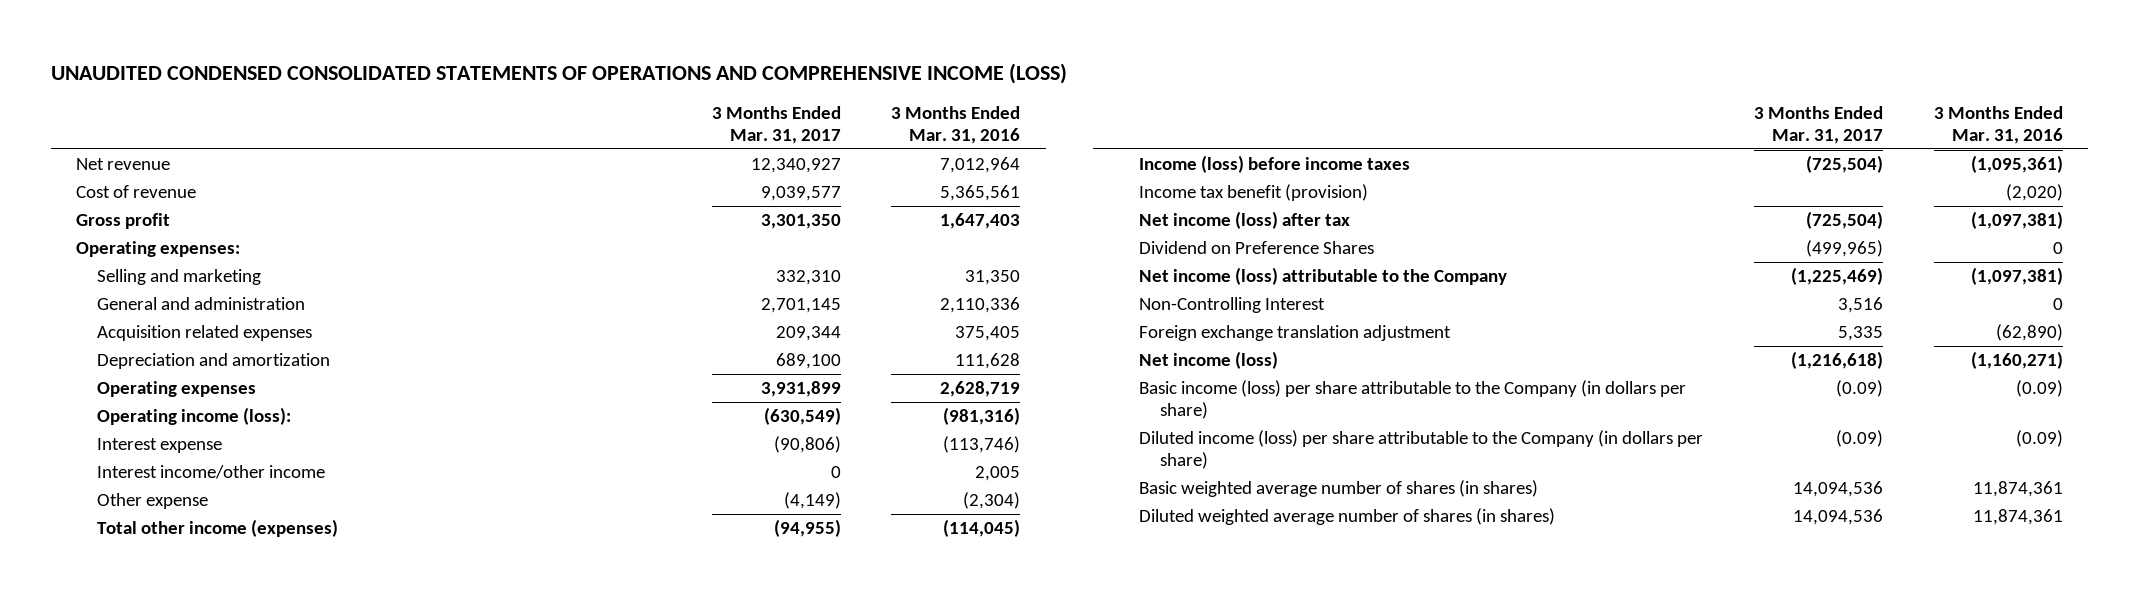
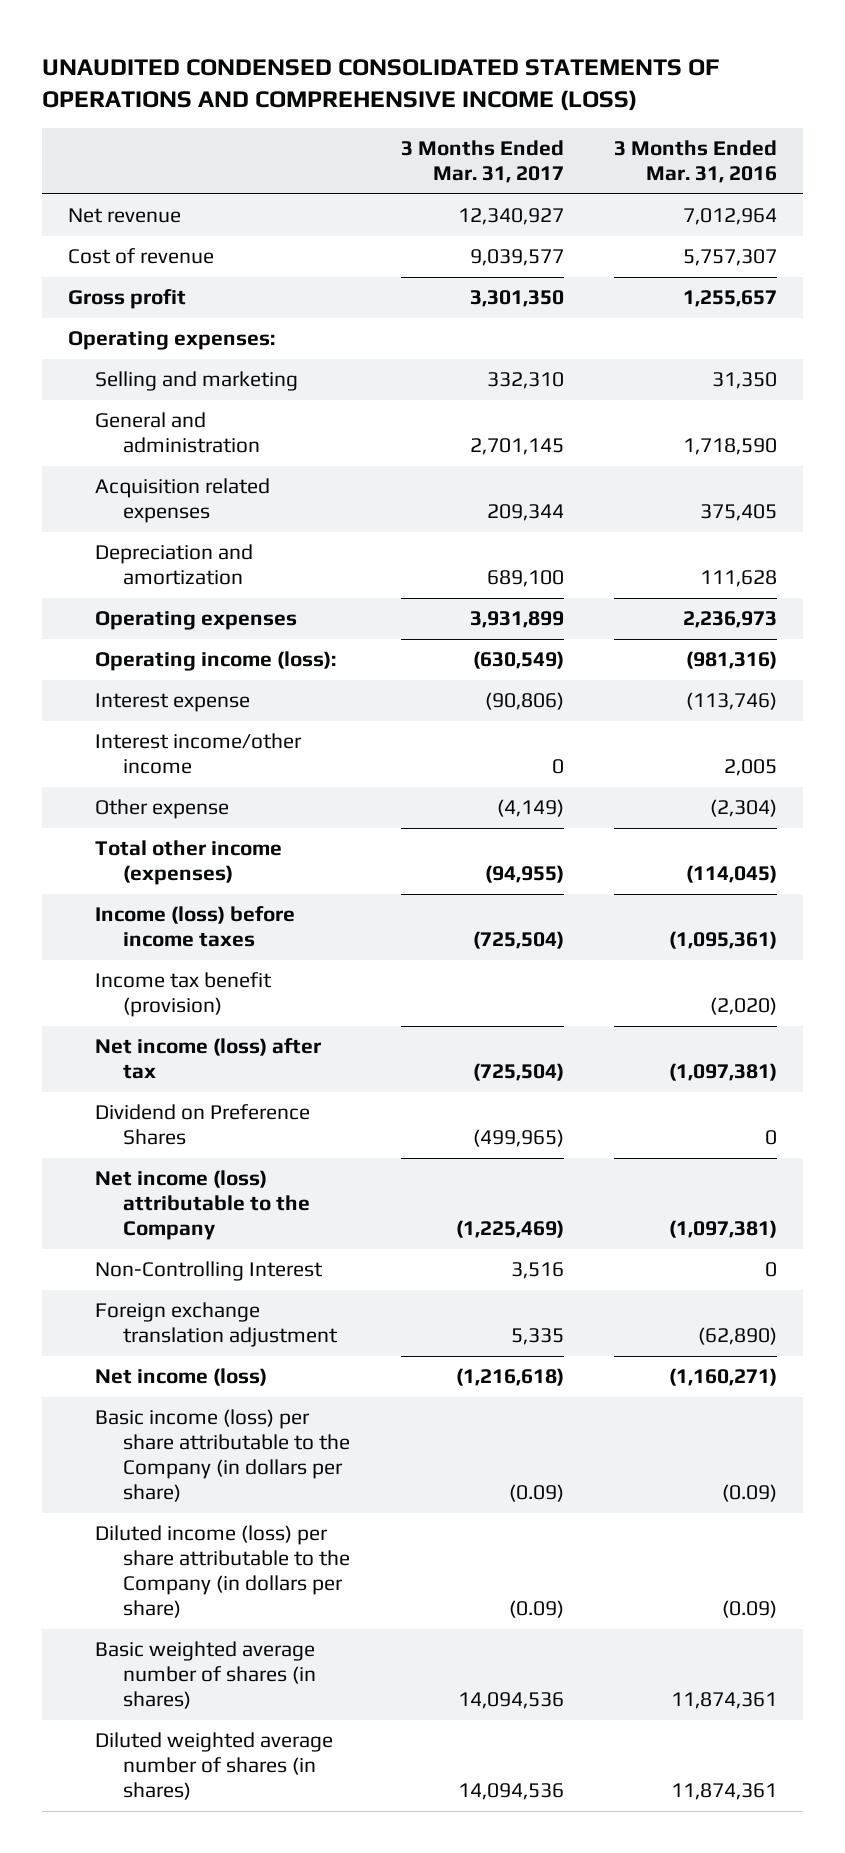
- Cost of revenue | 9,039,577 | 5,365,561
- Gross profit | 3,301,350 | 1,647,403
+ Cost of revenue | 9,039,577 | 5,757,307
+ Gross profit | 3,301,350 | 1,255,657
- General and administration | 2,701,145 | 2,110,336
+ General and administration | 2,701,145 | 1,718,590
- Operating expenses | 3,931,899 | 2,628,719
+ Operating expenses | 3,931,899 | 2,236,973

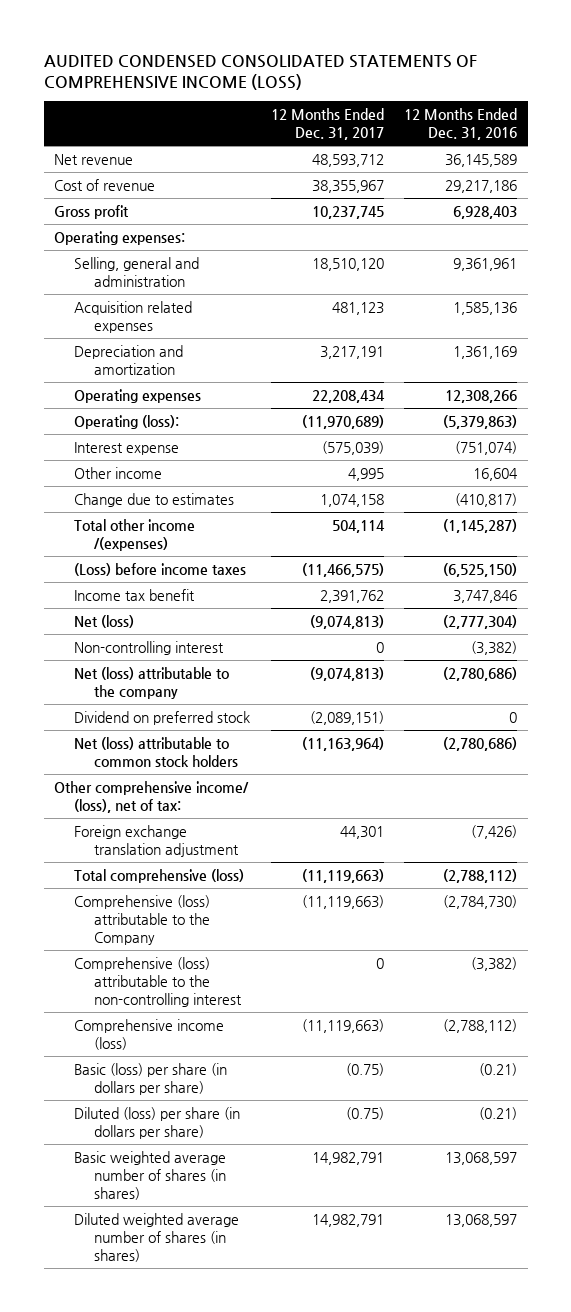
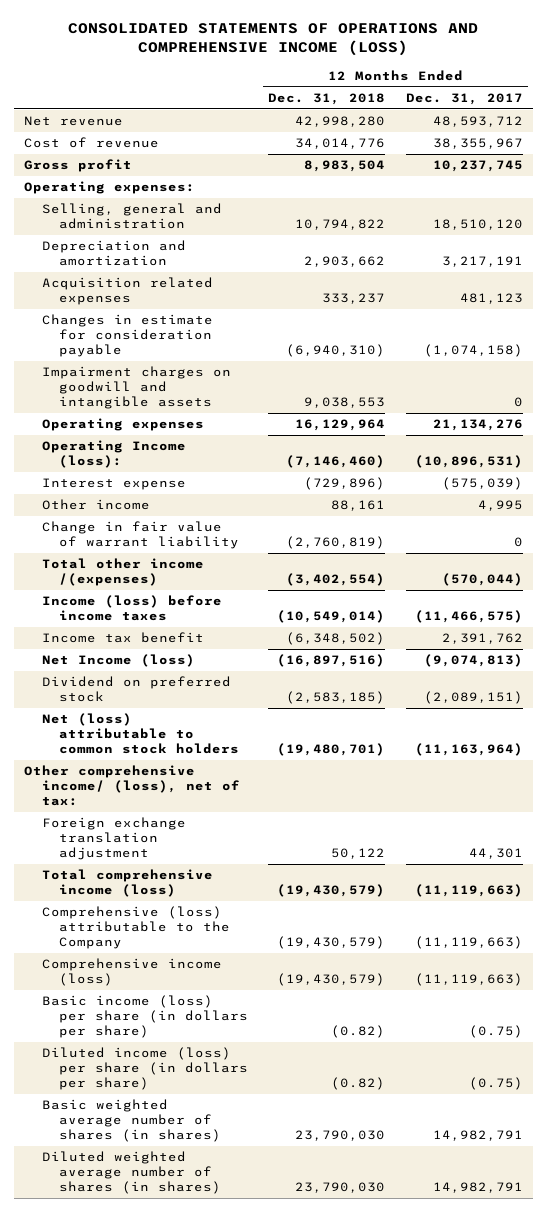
- AUDITED CONDENSED CONSOLIDATED STATEMENTS OF COMPREHENSIVE INCOME (LOSS)
+ CONSOLIDATED STATEMENTS OF OPERATIONS AND COMPREHENSIVE INCOME (LOSS)
- | 12 Months Ended Dec. 31, 2017 | 12 Months Ended Dec. 31, 2016
+ | 12 Months Ended Dec. 31, 2018 | 12 Months Ended Dec. 31, 2017
- Operating expenses | 22,208,434 | 12,308,266
- Operating (loss): | (11,970,689) | (5,379,863)
moved down: Acquisition related expenses | 333,237 | 481,123
+ Changes in estimate for consideration payable | (6,940,310) | (1,074,158)
+ Impairment charges on goodwill and intangible assets | 9,038,553 | 0
+ Operating expenses | 16,129,964 | 21,134,276
+ Operating Income (loss): | (7,146,460) | (10,896,531)
- Change due to estimates | 1,074,158 | (410,817)
- Total other income /(expenses) | 504,114 | (1,145,287)
- (Loss) before income taxes | (11,466,575) | (6,525,150)
+ Change in fair value of warrant liability | (2,760,819) | 0
+ Total other income /(expenses) | (3,402,554) | (570,044)
+ Income (loss) before income taxes | (10,549,014) | (11,466,575)
- Net (loss) | (9,074,813) | (2,777,304)
- Non-controlling interest | 0 | (3,382)
- Net (loss) attributable to the company | (9,074,813) | (2,780,686)
+ Net Income (loss) | (16,897,516) | (9,074,813)
- Total comprehensive (loss) | (11,119,663) | (2,788,112)
+ Total comprehensive income (loss) | (19,430,579) | (11,119,663)
- Comprehensive (loss) attributable to the non-controlling interest | 0 | (3,382)
- Basic (loss) per share (in dollars per share) | (0.75) | (0.21)
- Diluted (loss) per share (in dollars per share) | (0.75) | (0.21)
+ Basic income (loss) per share (in dollars per share) | (0.82) | (0.75)
+ Diluted income (loss) per share (in dollars per share) | (0.82) | (0.75)

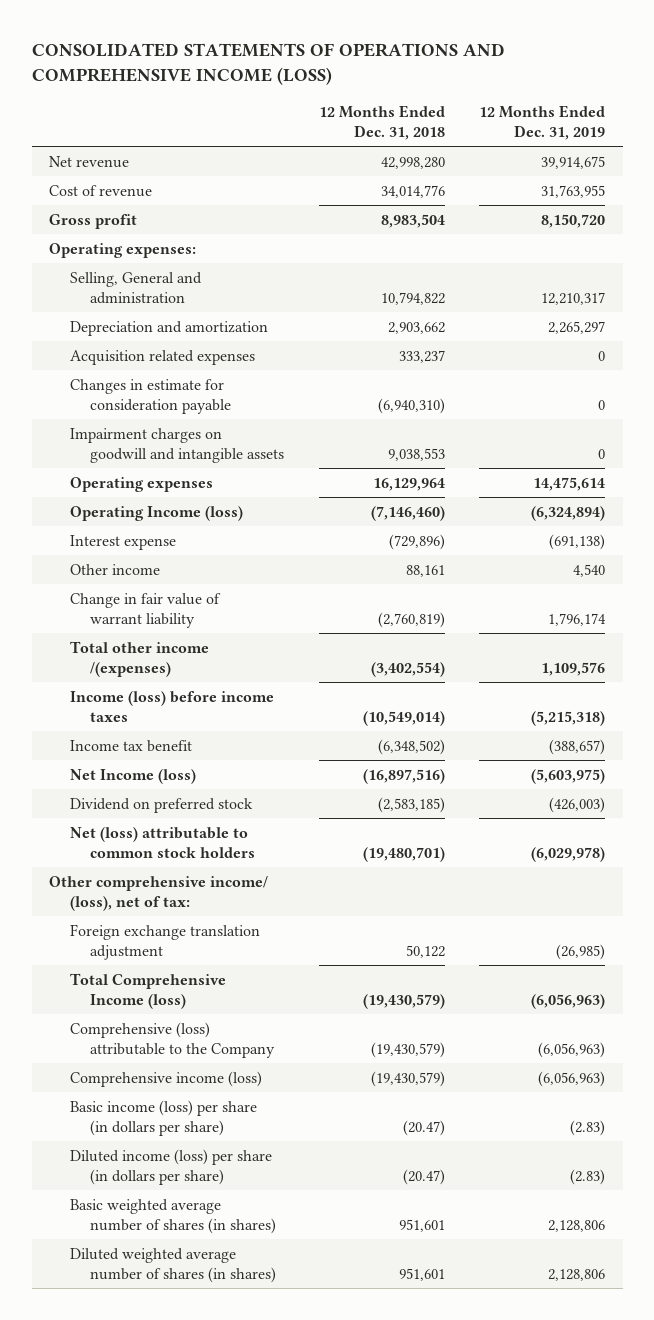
- | 12 Months Ended Dec. 31, 2018 | 12 Months Ended Dec. 31, 2017
+ | 12 Months Ended Dec. 31, 2018 | 12 Months Ended Dec. 31, 2019
- Selling, general and administration | 10,794,822 | 18,510,120
+ Selling, General and administration | 10,794,822 | 12,210,317
- Operating Income (loss): | (7,146,460) | (10,896,531)
+ Operating Income (loss) | (7,146,460) | (6,324,894)
- Total comprehensive income (loss) | (19,430,579) | (11,119,663)
+ Total Comprehensive Income (loss) | (19,430,579) | (6,056,963)
- Basic income (loss) per share (in dollars per share) | (0.82) | (0.75)
- Diluted income (loss) per share (in dollars per share) | (0.82) | (0.75)
- Basic weighted average number of shares (in shares) | 23,790,030 | 14,982,791
- Diluted weighted average number of shares (in shares) | 23,790,030 | 14,982,791
+ Basic income (loss) per share (in dollars per share) | (20.47) | (2.83)
+ Diluted income (loss) per share (in dollars per share) | (20.47) | (2.83)
+ Basic weighted average number of shares (in shares) | 951,601 | 2,128,806
+ Diluted weighted average number of shares (in shares) | 951,601 | 2,128,806

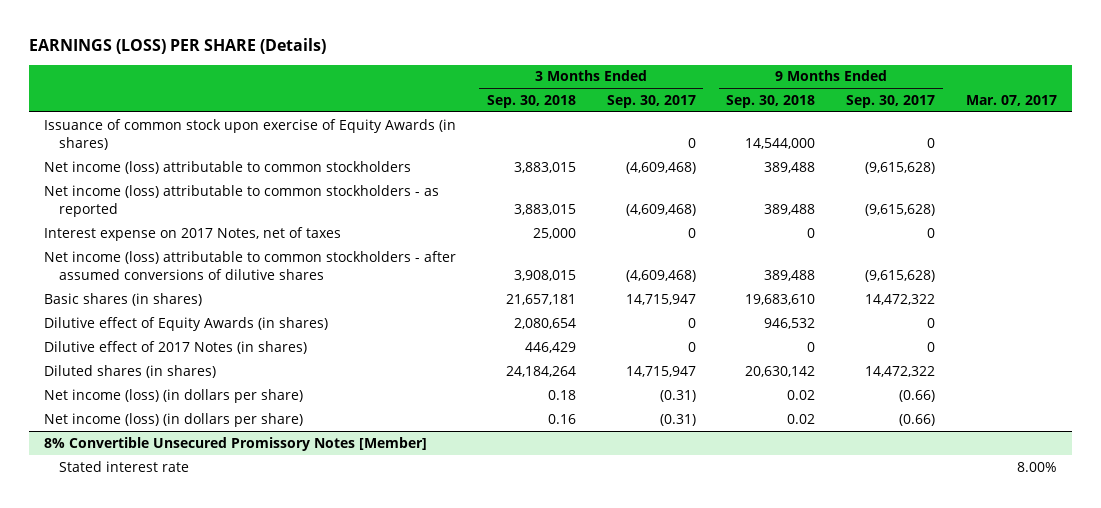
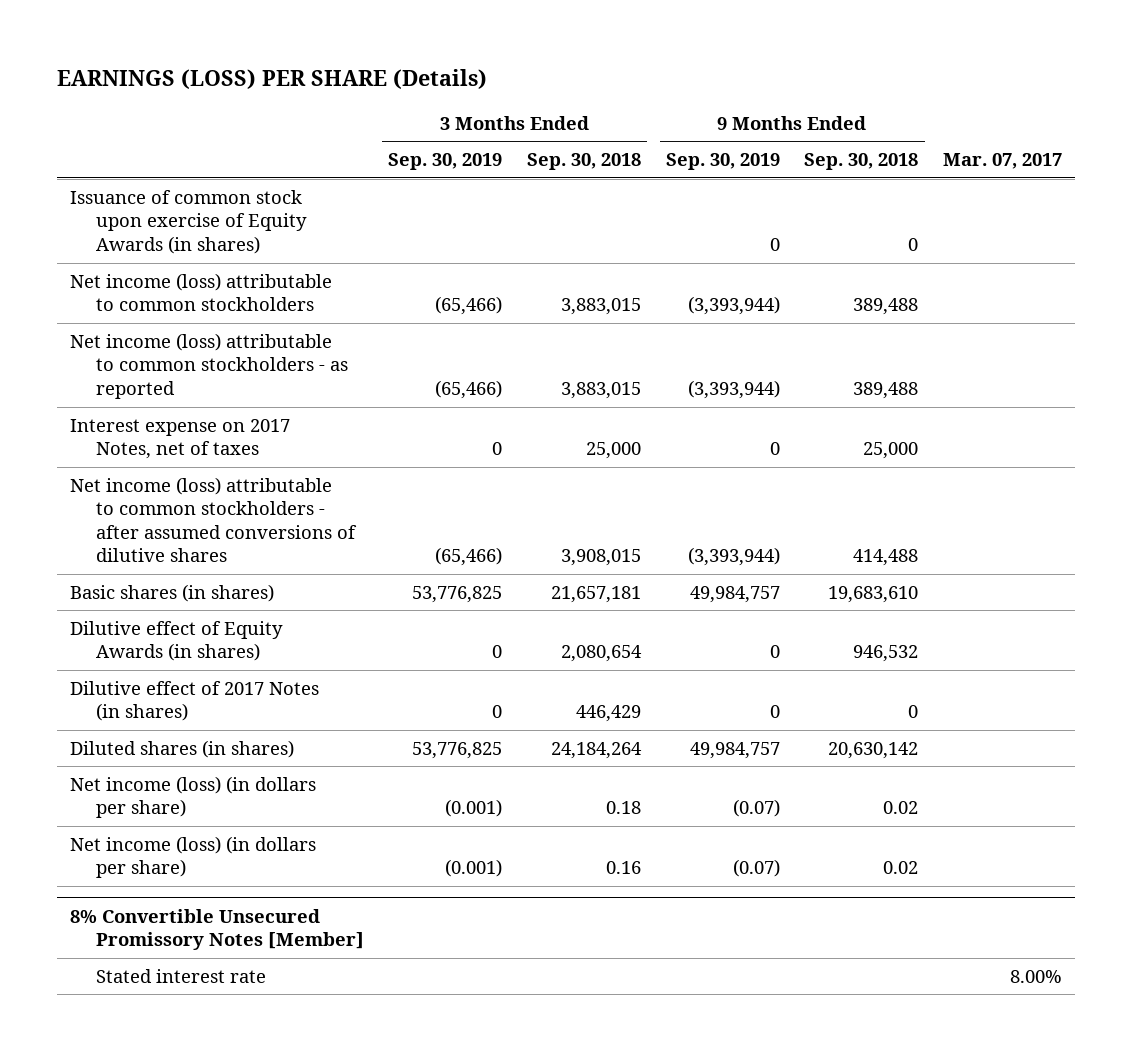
- | 3 Months Ended Sep. 30, 2018 | 3 Months Ended Sep. 30, 2017 | 9 Months Ended Sep. 30, 2018 | 9 Months Ended Sep. 30, 2017 | Mar. 07, 2017
+ | 3 Months Ended Sep. 30, 2019 | 3 Months Ended Sep. 30, 2018 | 9 Months Ended Sep. 30, 2019 | 9 Months Ended Sep. 30, 2018 | Mar. 07, 2017
- Issuance of common stock upon exercise of Equity Awards (in shares) | | 0 | 14,544,000 | 0 |
+ Issuance of common stock upon exercise of Equity Awards (in shares) | | | 0 | 0 |
- Interest expense on 2017 Notes, net of taxes | 25,000 | 0 | 0 | 0 |
- Net income (loss) attributable to common stockholders - after assumed conversions of dilutive shares | 3,908,015 | (4,609,468) | 389,488 | (9,615,628) |
+ Interest expense on 2017 Notes, net of taxes | 0 | 25,000 | 0 | 25,000 |
+ Net income (loss) attributable to common stockholders - after assumed conversions of dilutive shares | (65,466) | 3,908,015 | (3,393,944) | 414,488 |

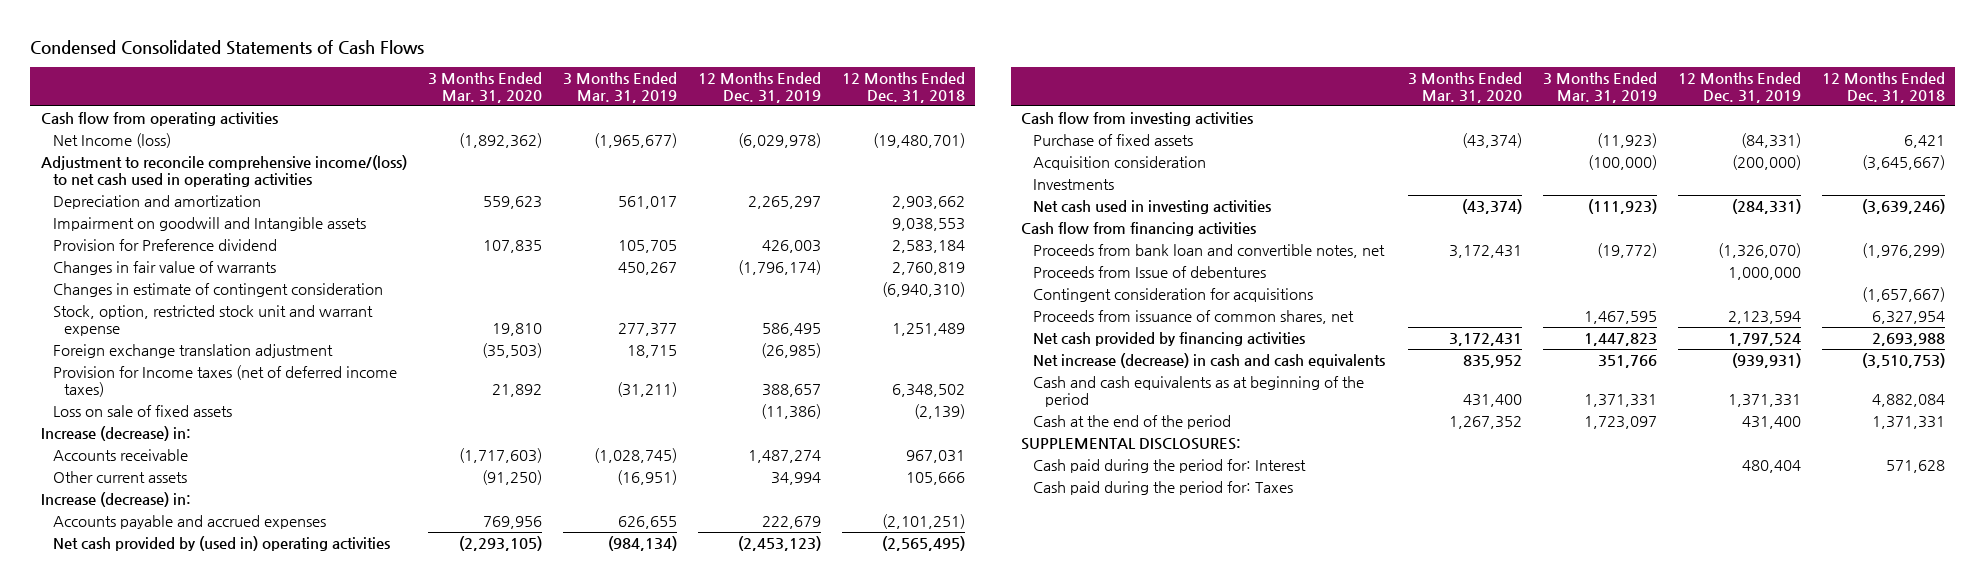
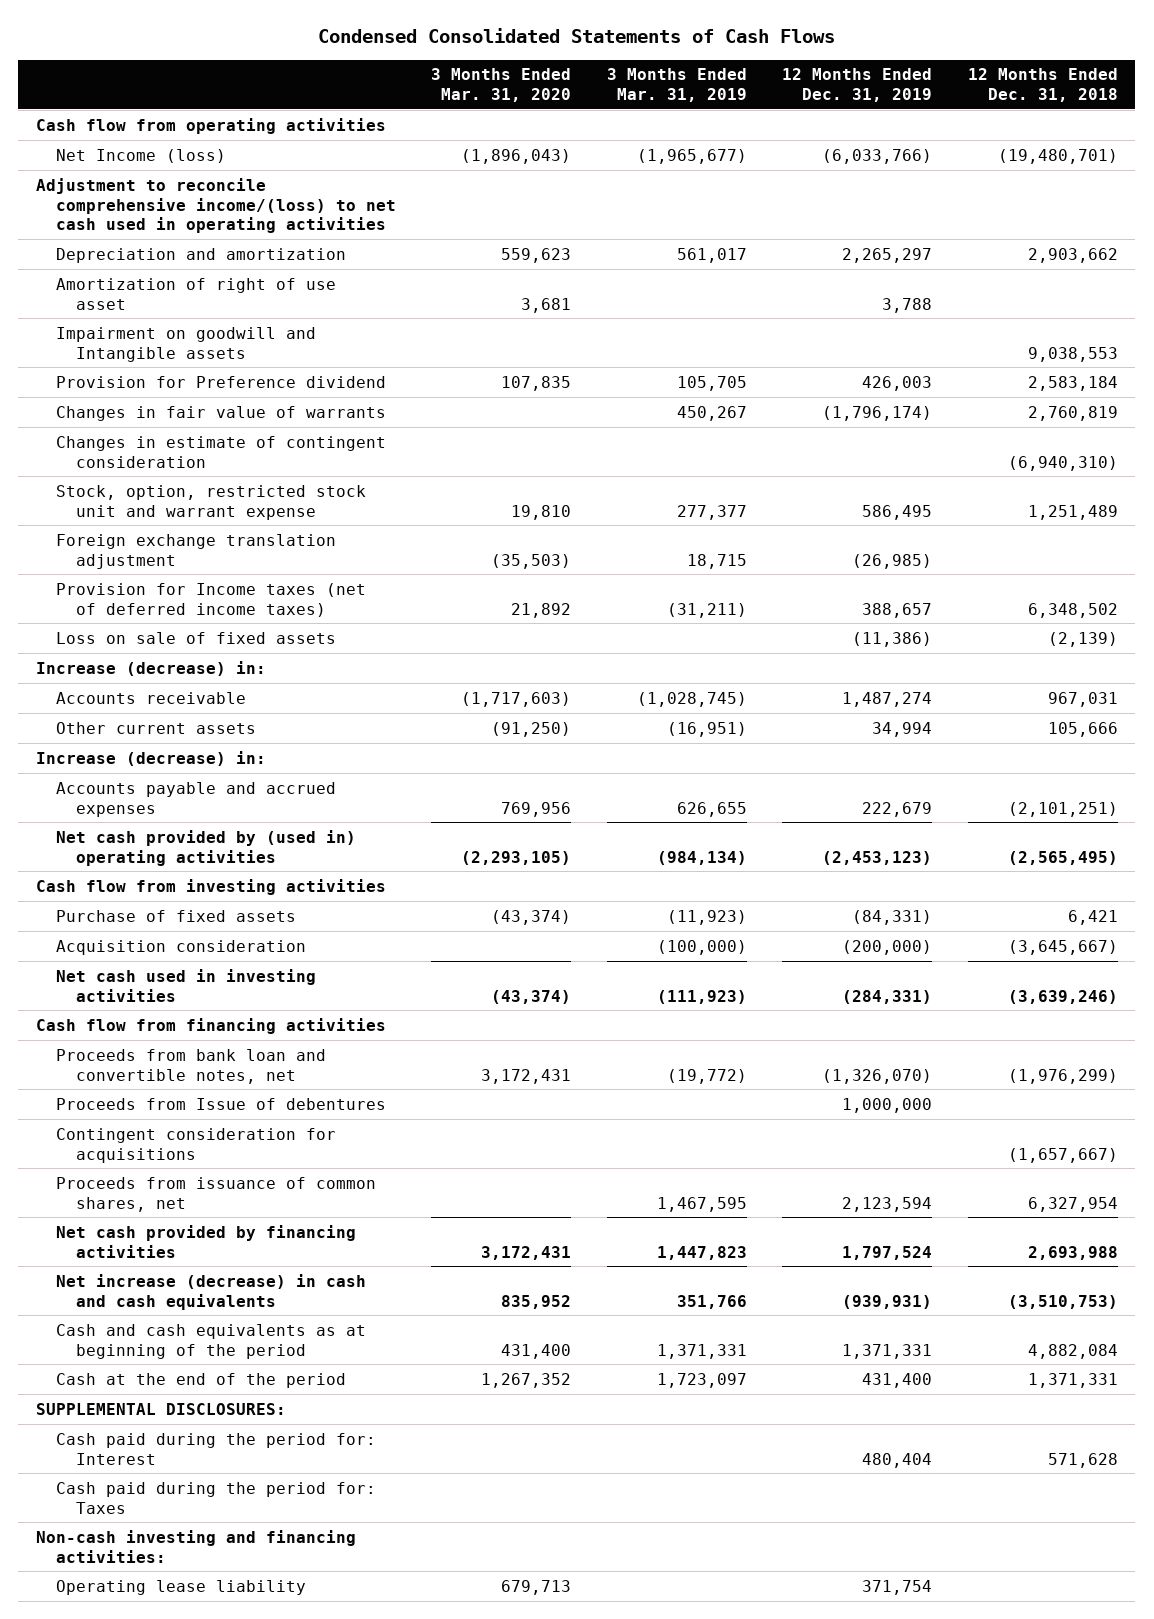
- Net Income (loss) | (1,892,362) | (1,965,677) | (6,029,978) | (19,480,701)
+ Net Income (loss) | (1,896,043) | (1,965,677) | (6,033,766) | (19,480,701)
+ Amortization of right of use asset | 3,681 | | 3,788 |
- Investments
+ Non-cash investing and financing activities:
+ Operating lease liability | 679,713 | | 371,754 |

